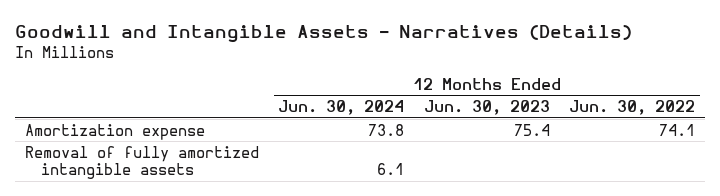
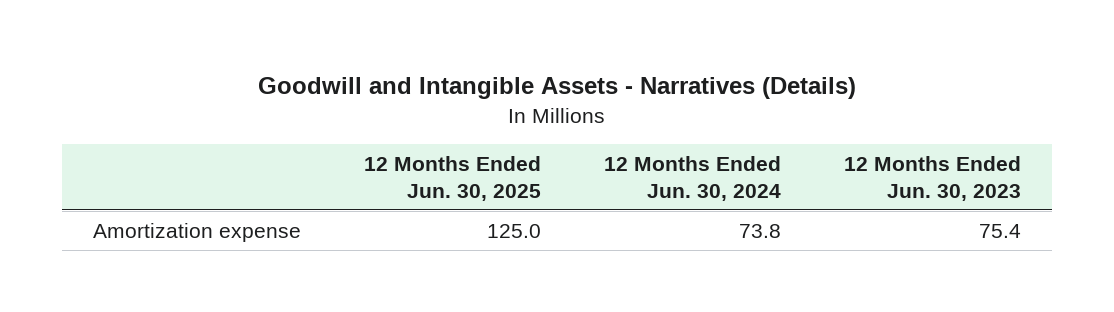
- | 12 Months Ended Jun. 30, 2024 | 12 Months Ended Jun. 30, 2023 | 12 Months Ended Jun. 30, 2022
+ | 12 Months Ended Jun. 30, 2025 | 12 Months Ended Jun. 30, 2024 | 12 Months Ended Jun. 30, 2023
- Removal of fully amortized intangible assets | 6.1 | |

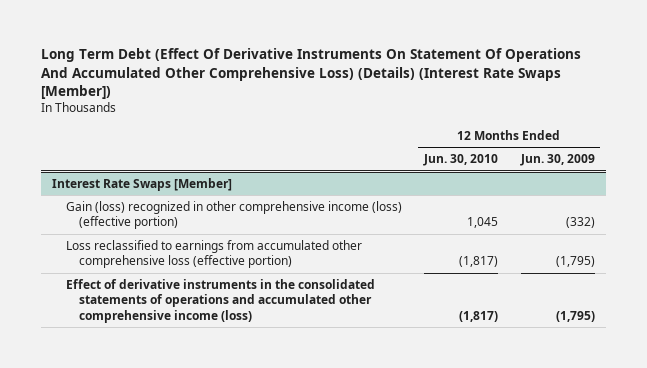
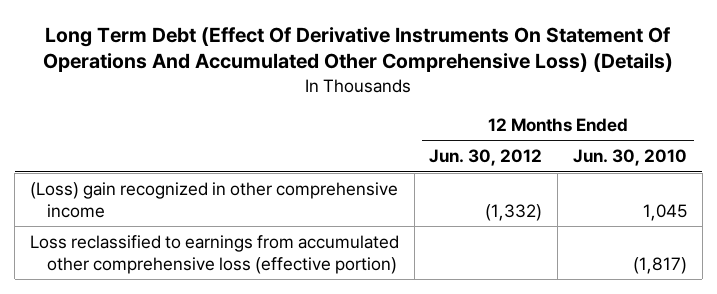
- Long Term Debt (Effect Of Derivative Instruments On Statement Of Operations And Accumulated Other Comprehensive Loss) (Details) (Interest Rate Swaps [Member])
+ Long Term Debt (Effect Of Derivative Instruments On Statement Of Operations And Accumulated Other Comprehensive Loss) (Details)
- | 12 Months Ended Jun. 30, 2010 | 12 Months Ended Jun. 30, 2009
+ | 12 Months Ended Jun. 30, 2012 | 12 Months Ended Jun. 30, 2010
- Interest Rate Swaps [Member]
- Gain (loss) recognized in other comprehensive income (loss) (effective portion) | 1,045 | (332)
+ (Loss) gain recognized in other comprehensive income | (1,332) | 1,045
- Effect of derivative instruments in the consolidated statements of operations and accumulated other comprehensive income (loss) | (1,817) | (1,795)

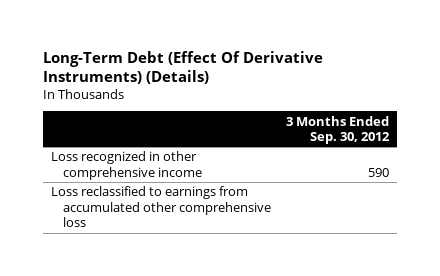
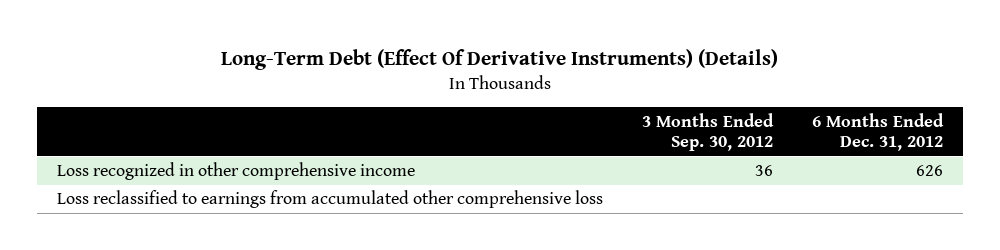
- | 3 Months Ended Sep. 30, 2012
+ | 3 Months Ended Sep. 30, 2012 | 6 Months Ended Dec. 31, 2012
- Loss recognized in other comprehensive income | 590
+ Loss recognized in other comprehensive income | 36 | 626

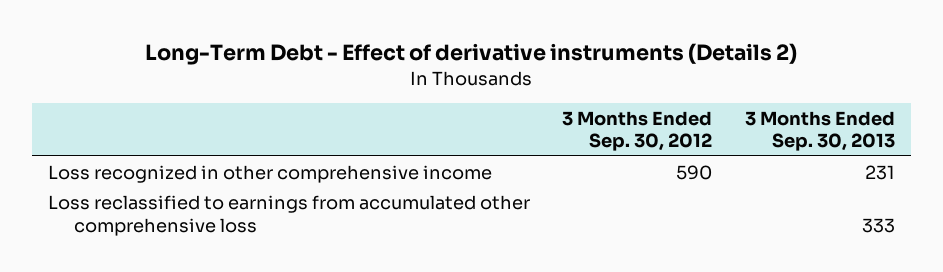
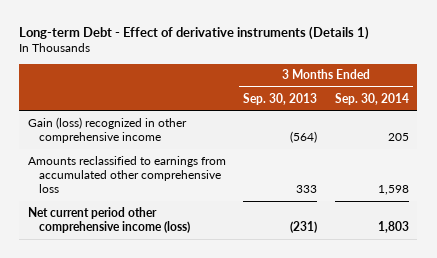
- Long-Term Debt - Effect of derivative instruments (Details 2)
+ Long-term Debt - Effect of derivative instruments (Details 1)
- | 3 Months Ended Sep. 30, 2012 | 3 Months Ended Sep. 30, 2013
+ | 3 Months Ended Sep. 30, 2013 | 3 Months Ended Sep. 30, 2014
- Loss recognized in other comprehensive income | 590 | 231
- Loss reclassified to earnings from accumulated other comprehensive loss | | 333
+ Gain (loss) recognized in other comprehensive income | (564) | 205
+ Amounts reclassified to earnings from accumulated other comprehensive loss | 333 | 1,598
+ Net current period other comprehensive income (loss) | (231) | 1,803

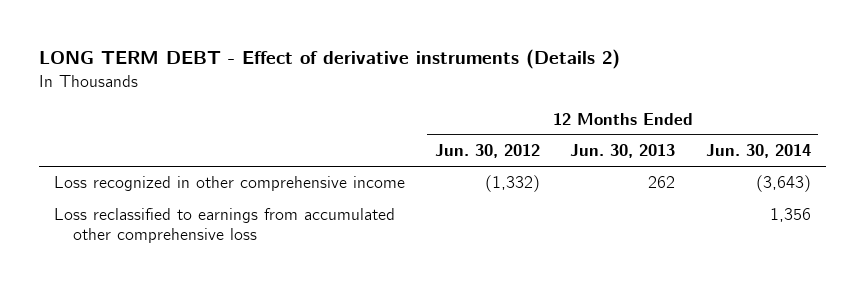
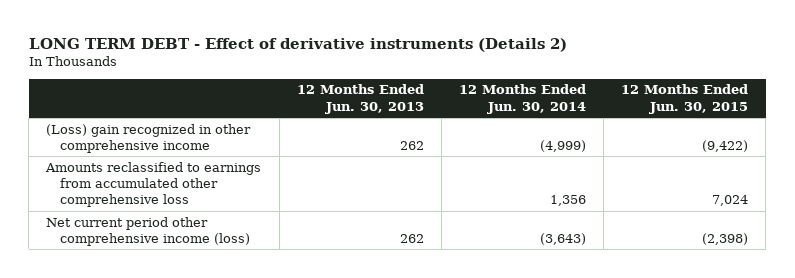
- | 12 Months Ended Jun. 30, 2012 | 12 Months Ended Jun. 30, 2013 | 12 Months Ended Jun. 30, 2014
+ | 12 Months Ended Jun. 30, 2013 | 12 Months Ended Jun. 30, 2014 | 12 Months Ended Jun. 30, 2015
- Loss recognized in other comprehensive income | (1,332) | 262 | (3,643)
- Loss reclassified to earnings from accumulated other comprehensive loss | | | 1,356
+ (Loss) gain recognized in other comprehensive income | 262 | (4,999) | (9,422)
+ Amounts reclassified to earnings from accumulated other comprehensive loss | | 1,356 | 7,024
+ Net current period other comprehensive income (loss) | 262 | (3,643) | (2,398)

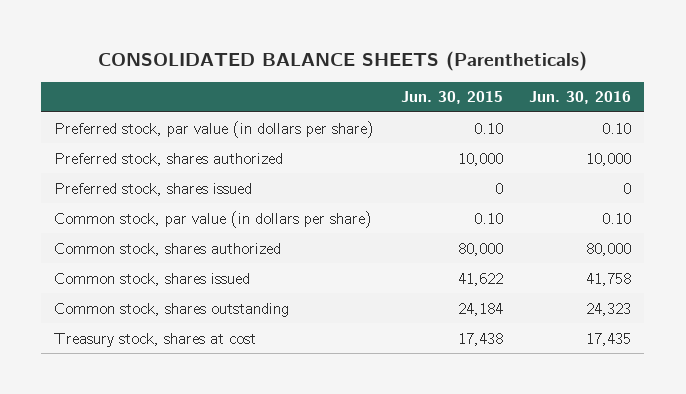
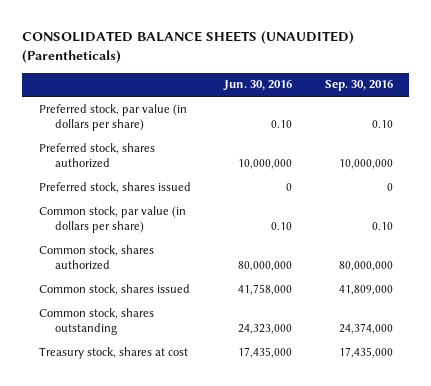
- CONSOLIDATED BALANCE SHEETS (Parentheticals)
+ CONSOLIDATED BALANCE SHEETS (UNAUDITED) (Parentheticals)
- | Jun. 30, 2015 | Jun. 30, 2016
+ | Jun. 30, 2016 | Sep. 30, 2016
- Preferred stock, shares authorized | 10,000 | 10,000
+ Preferred stock, shares authorized | 10,000,000 | 10,000,000
- Common stock, shares authorized | 80,000 | 80,000
- Common stock, shares issued | 41,622 | 41,758
- Common stock, shares outstanding | 24,184 | 24,323
- Treasury stock, shares at cost | 17,438 | 17,435
+ Common stock, shares authorized | 80,000,000 | 80,000,000
+ Common stock, shares issued | 41,758,000 | 41,809,000
+ Common stock, shares outstanding | 24,323,000 | 24,374,000
+ Treasury stock, shares at cost | 17,435,000 | 17,435,000

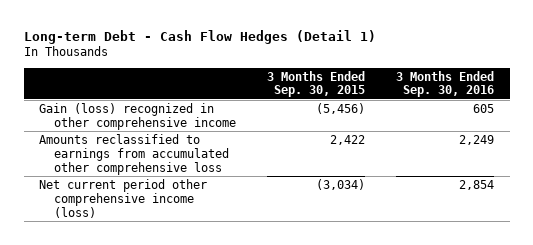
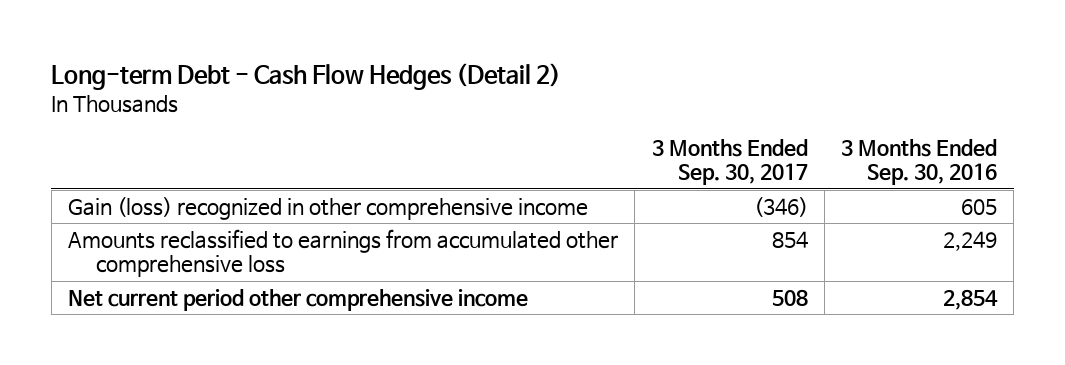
- Long-term Debt - Cash Flow Hedges (Detail 1)
+ Long-term Debt - Cash Flow Hedges (Detail 2)
- | 3 Months Ended Sep. 30, 2015 | 3 Months Ended Sep. 30, 2016
+ | 3 Months Ended Sep. 30, 2017 | 3 Months Ended Sep. 30, 2016
- Net current period other comprehensive income (loss) | (3,034) | 2,854
+ Net current period other comprehensive income | 508 | 2,854

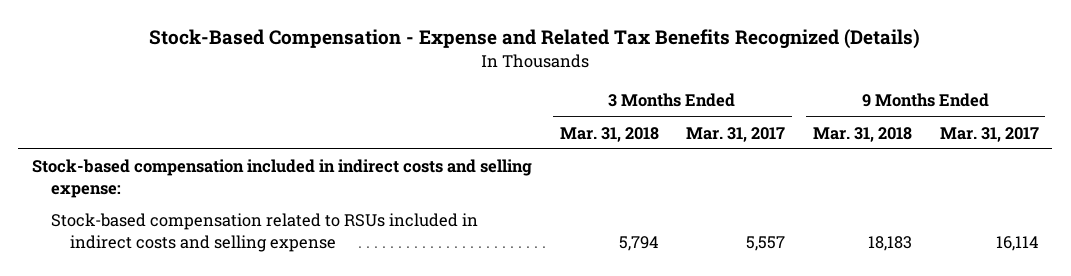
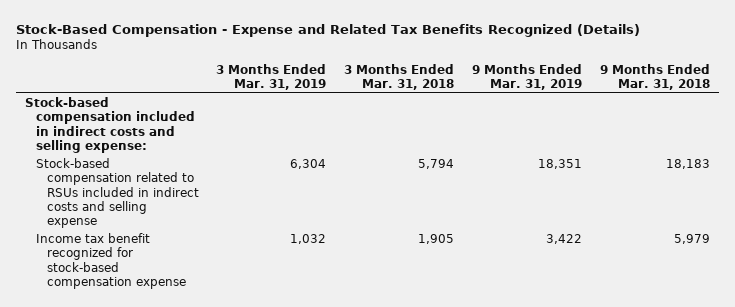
- | 3 Months Ended Mar. 31, 2018 | 3 Months Ended Mar. 31, 2017 | 9 Months Ended Mar. 31, 2018 | 9 Months Ended Mar. 31, 2017
+ | 3 Months Ended Mar. 31, 2019 | 3 Months Ended Mar. 31, 2018 | 9 Months Ended Mar. 31, 2019 | 9 Months Ended Mar. 31, 2018
+ Income tax benefit recognized for stock-based compensation expense | 1,032 | 1,905 | 3,422 | 5,979

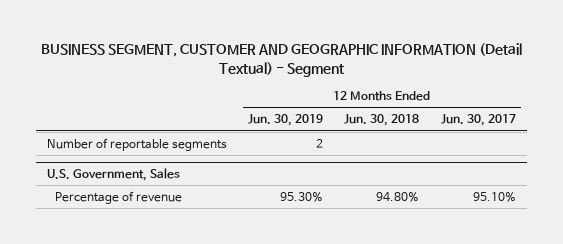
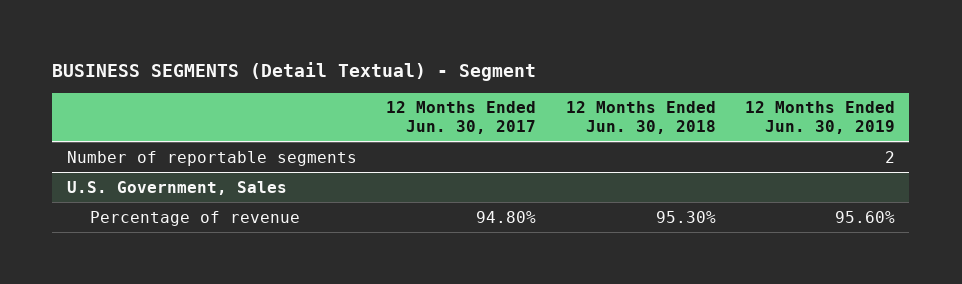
- BUSINESS SEGMENT, CUSTOMER AND GEOGRAPHIC INFORMATION (Detail Textual) - Segment
+ BUSINESS SEGMENTS (Detail Textual) - Segment
- | 12 Months Ended Jun. 30, 2019 | 12 Months Ended Jun. 30, 2018 | 12 Months Ended Jun. 30, 2017
+ | 12 Months Ended Jun. 30, 2017 | 12 Months Ended Jun. 30, 2018 | 12 Months Ended Jun. 30, 2019
@ U.S. Government, Sales
- Percentage of revenue | 95.30% | 94.80% | 95.10%
+ Percentage of revenue | 94.80% | 95.30% | 95.60%

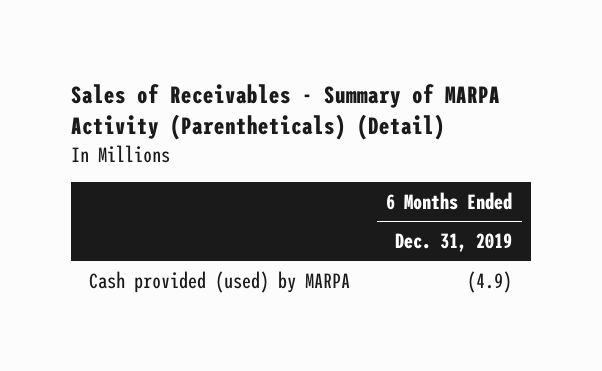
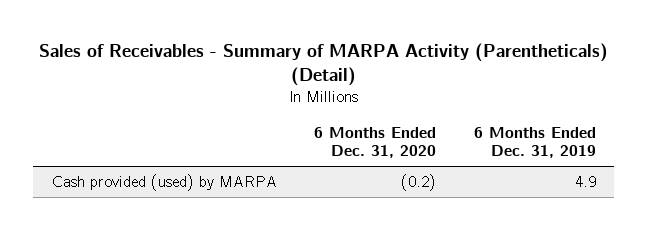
- | 6 Months Ended Dec. 31, 2019
+ | 6 Months Ended Dec. 31, 2020 | 6 Months Ended Dec. 31, 2019
- Cash provided (used) by MARPA | (4.9)
+ Cash provided (used) by MARPA | (0.2) | 4.9

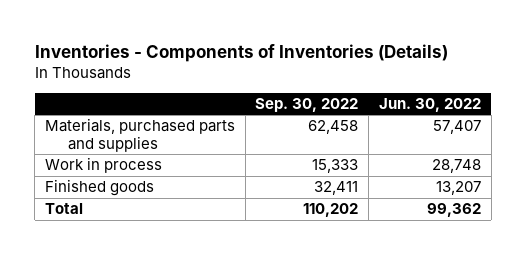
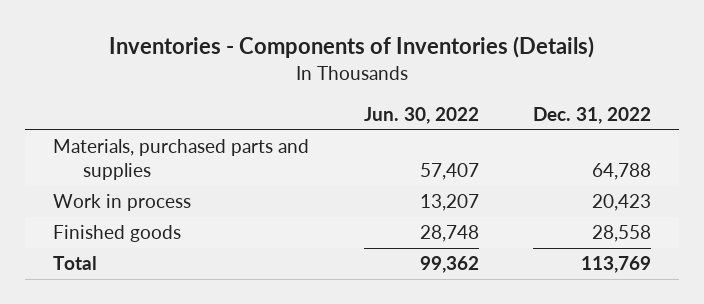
- | Sep. 30, 2022 | Jun. 30, 2022
+ | Jun. 30, 2022 | Dec. 31, 2022
- Work in process | 15,333 | 28,748
- Finished goods | 32,411 | 13,207
+ Work in process | 13,207 | 20,423
+ Finished goods | 28,748 | 28,558

